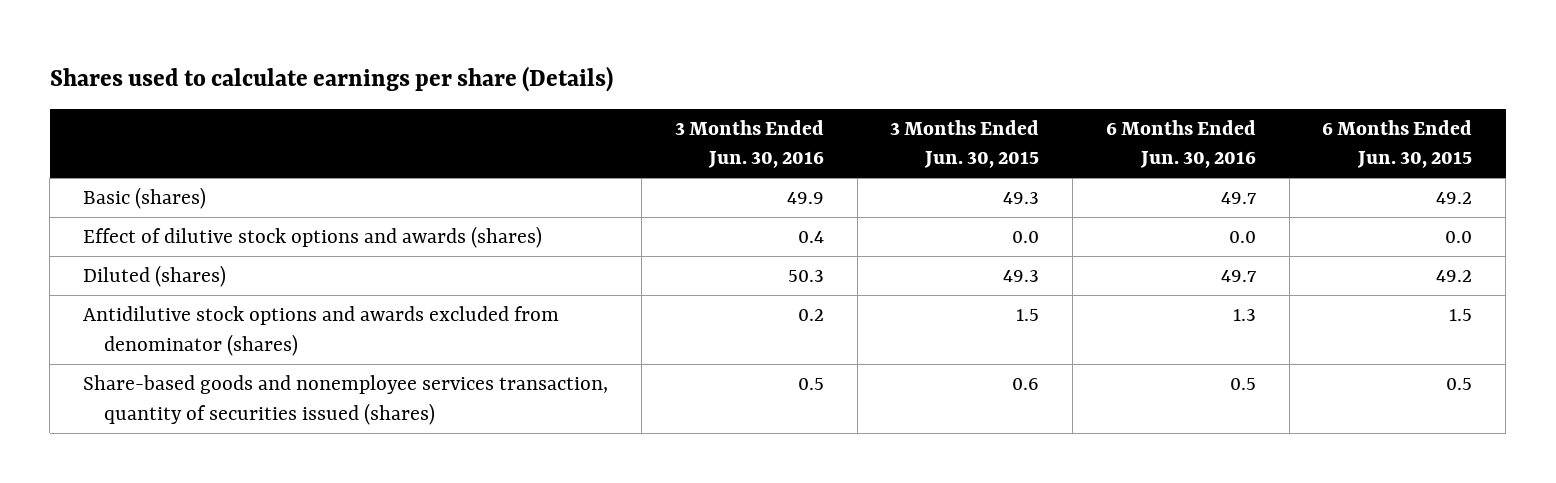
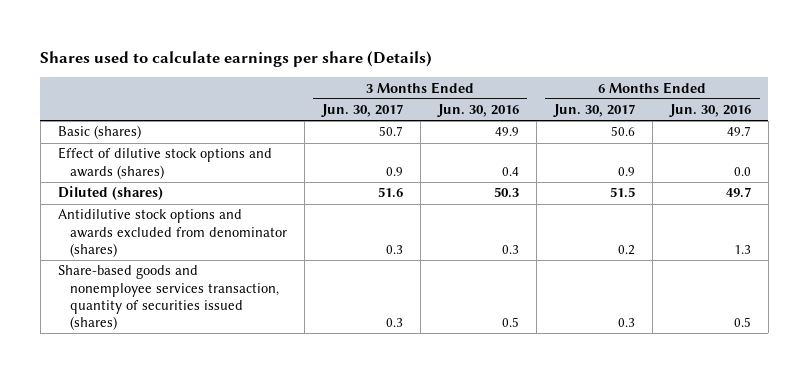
- | 3 Months Ended Jun. 30, 2016 | 3 Months Ended Jun. 30, 2015 | 6 Months Ended Jun. 30, 2016 | 6 Months Ended Jun. 30, 2015
+ | 3 Months Ended Jun. 30, 2017 | 3 Months Ended Jun. 30, 2016 | 6 Months Ended Jun. 30, 2017 | 6 Months Ended Jun. 30, 2016
- Antidilutive stock options and awards excluded from denominator (shares) | 0.2 | 1.5 | 1.3 | 1.5
+ Antidilutive stock options and awards excluded from denominator (shares) | 0.3 | 0.3 | 0.2 | 1.3

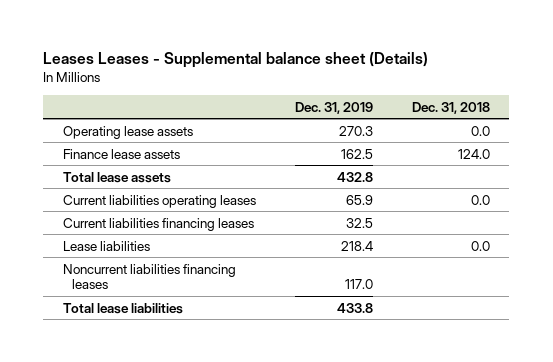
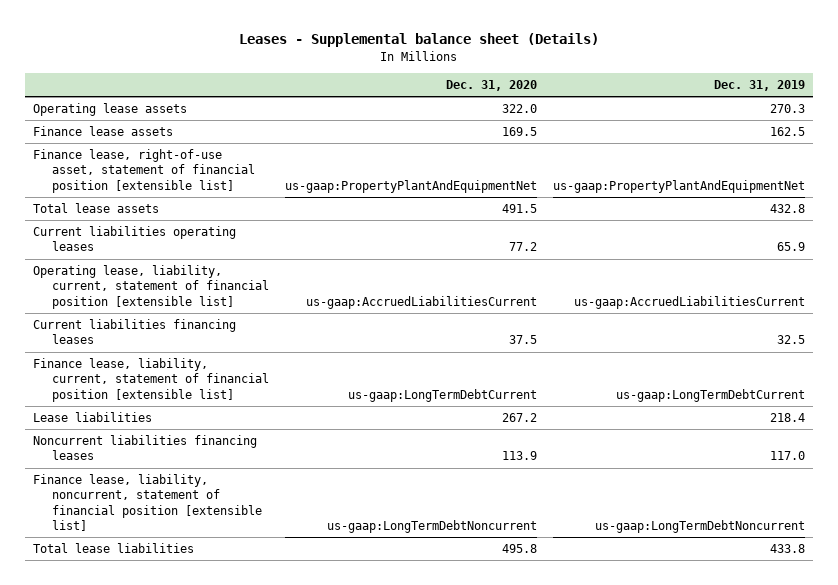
- Leases Leases - Supplemental balance sheet (Details)
+ Leases - Supplemental balance sheet (Details)
- | Dec. 31, 2019 | Dec. 31, 2018
+ | Dec. 31, 2020 | Dec. 31, 2019
+ Finance lease, right-of-use asset, statement of financial position [extensible list] | us-gaap:PropertyPlantAndEquipmentNet | us-gaap:PropertyPlantAndEquipmentNet
+ Operating lease, liability, current, statement of financial position [extensible list] | us-gaap:AccruedLiabilitiesCurrent | us-gaap:AccruedLiabilitiesCurrent
+ Finance lease, liability, current, statement of financial position [extensible list] | us-gaap:LongTermDebtCurrent | us-gaap:LongTermDebtCurrent
+ Finance lease, liability, noncurrent, statement of financial position [extensible list] | us-gaap:LongTermDebtNoncurrent | us-gaap:LongTermDebtNoncurrent

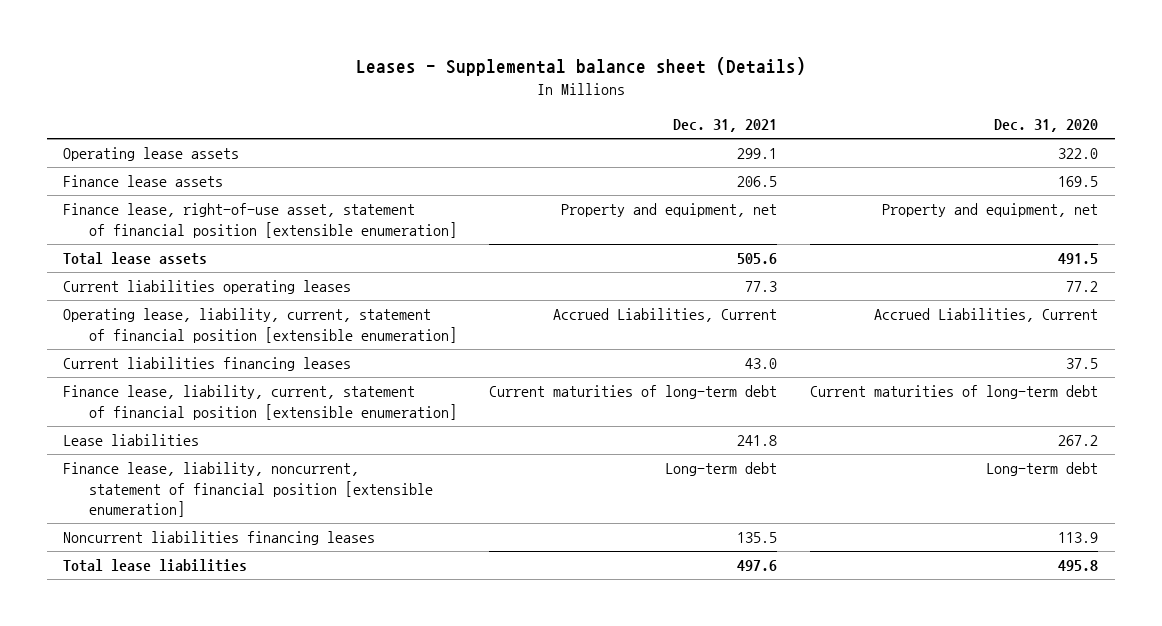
- | Dec. 31, 2020 | Dec. 31, 2019
+ | Dec. 31, 2021 | Dec. 31, 2020
- Finance lease, right-of-use asset, statement of financial position [extensible list] | us-gaap:PropertyPlantAndEquipmentNet | us-gaap:PropertyPlantAndEquipmentNet
+ Finance lease, right-of-use asset, statement of financial position [extensible enumeration] | Property and equipment, net | Property and equipment, net
- Operating lease, liability, current, statement of financial position [extensible list] | us-gaap:AccruedLiabilitiesCurrent | us-gaap:AccruedLiabilitiesCurrent
+ Operating lease, liability, current, statement of financial position [extensible enumeration] | Accrued Liabilities, Current | Accrued Liabilities, Current
- Finance lease, liability, current, statement of financial position [extensible list] | us-gaap:LongTermDebtCurrent | us-gaap:LongTermDebtCurrent
+ Finance lease, liability, current, statement of financial position [extensible enumeration] | Current maturities of long-term debt | Current maturities of long-term debt
+ Finance lease, liability, noncurrent, statement of financial position [extensible enumeration] | Long-term debt | Long-term debt
- Finance lease, liability, noncurrent, statement of financial position [extensible list] | us-gaap:LongTermDebtNoncurrent | us-gaap:LongTermDebtNoncurrent

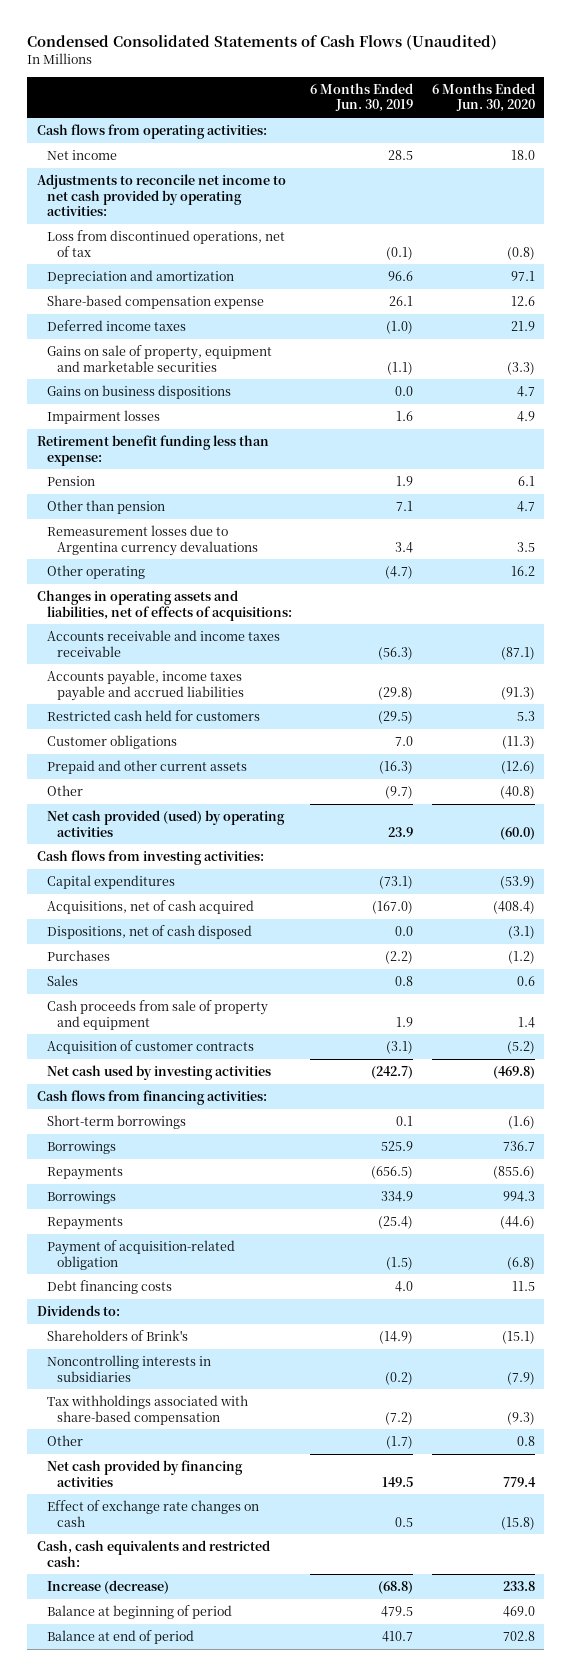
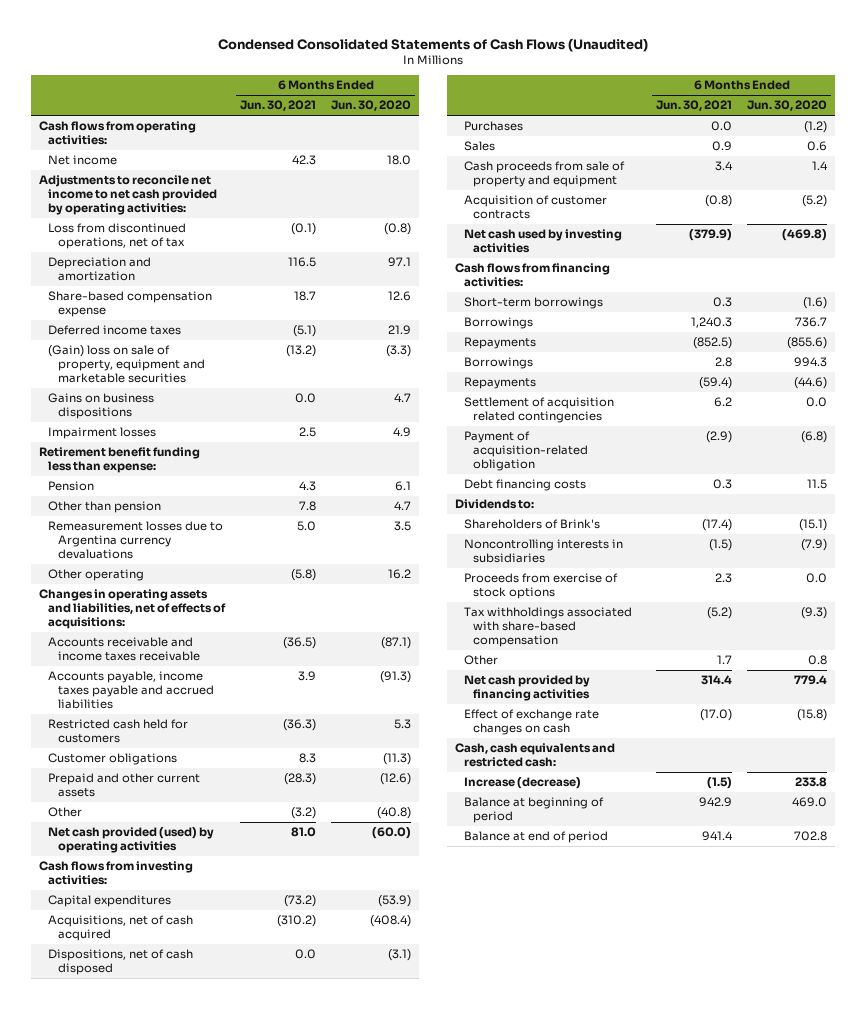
- | 6 Months Ended Jun. 30, 2019 | 6 Months Ended Jun. 30, 2020
+ | 6 Months Ended Jun. 30, 2021 | 6 Months Ended Jun. 30, 2020
- Gains on sale of property, equipment and marketable securities | (1.1) | (3.3)
+ (Gain) loss on sale of property, equipment and marketable securities | (13.2) | (3.3)
+ Settlement of acquisition related contingencies | 6.2 | 0.0
+ Proceeds from exercise of stock options | 2.3 | 0.0

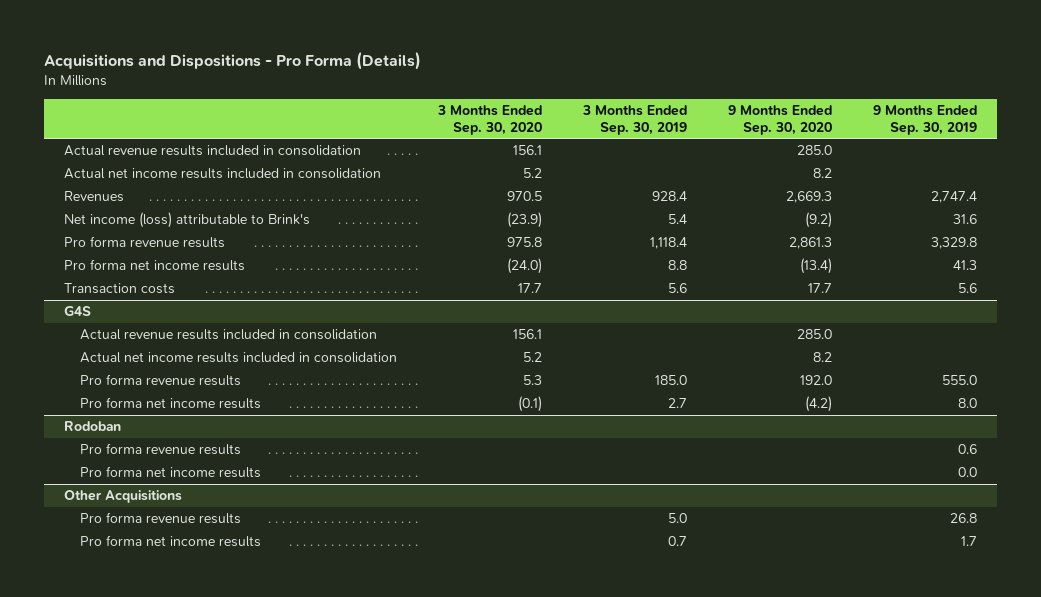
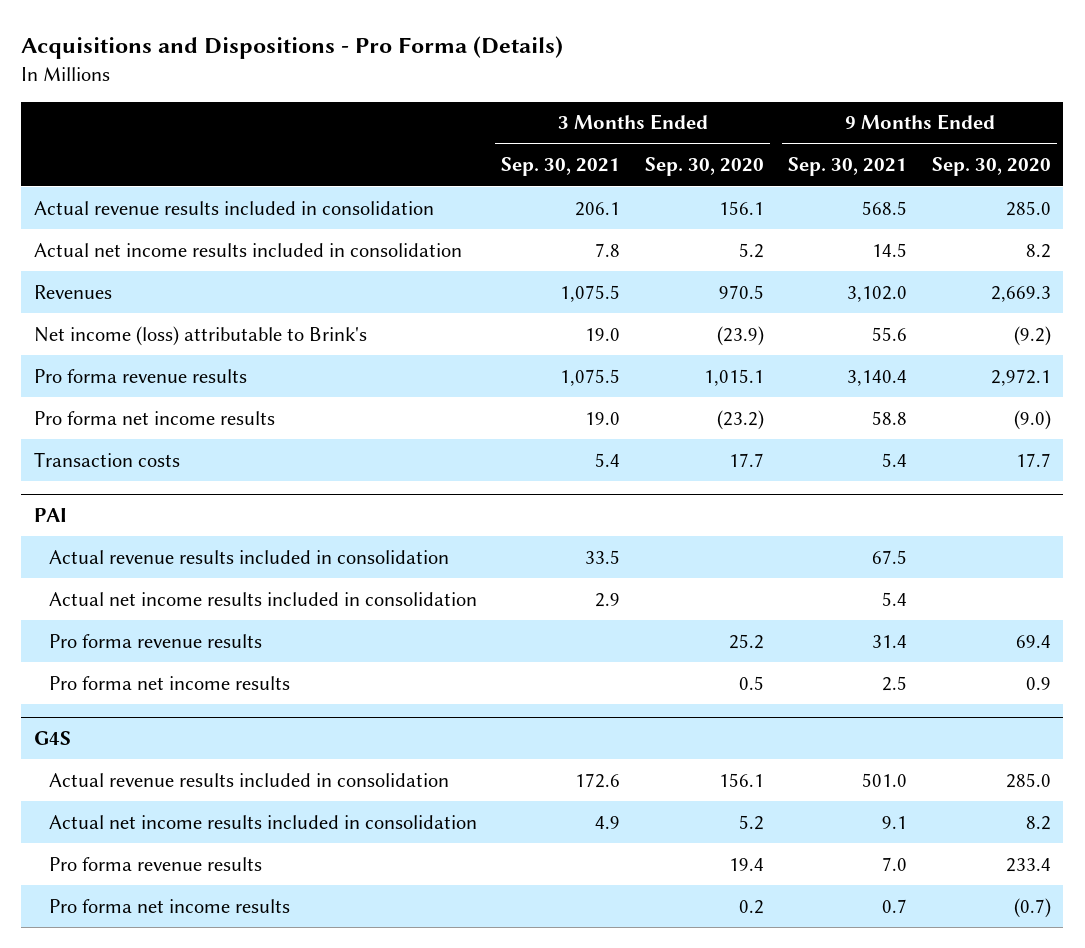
- | 3 Months Ended Sep. 30, 2020 | 3 Months Ended Sep. 30, 2019 | 9 Months Ended Sep. 30, 2020 | 9 Months Ended Sep. 30, 2019
+ | 3 Months Ended Sep. 30, 2021 | 3 Months Ended Sep. 30, 2020 | 9 Months Ended Sep. 30, 2021 | 9 Months Ended Sep. 30, 2020
- Pro forma revenue results | 975.8 | 1,118.4 | 2,861.3 | 3,329.8
- Pro forma net income results | (24.0) | 8.8 | (13.4) | 41.3
+ Pro forma revenue results | 1,075.5 | 1,015.1 | 3,140.4 | 2,972.1
+ Pro forma net income results | 19.0 | (23.2) | 58.8 | (9.0)
+ PAI
+ Actual revenue results included in consolidation | 33.5 | | 67.5 |
+ Actual net income results included in consolidation | 2.9 | | 5.4 |
+ Pro forma revenue results | | 25.2 | 31.4 | 69.4
+ Pro forma net income results | | 0.5 | 2.5 | 0.9
@ G4S
- Pro forma revenue results | 5.3 | 185.0 | 192.0 | 555.0
- Pro forma net income results | (0.1) | 2.7 | (4.2) | 8.0
- Rodoban
- Pro forma revenue results | | | | 0.6
- Pro forma net income results | | | | 0.0
- Other Acquisitions
- Pro forma revenue results | | 5.0 | | 26.8
- Pro forma net income results | | 0.7 | | 1.7
@ G4S
+ Pro forma revenue results | | 19.4 | 7.0 | 233.4
+ Pro forma net income results | | 0.2 | 0.7 | (0.7)

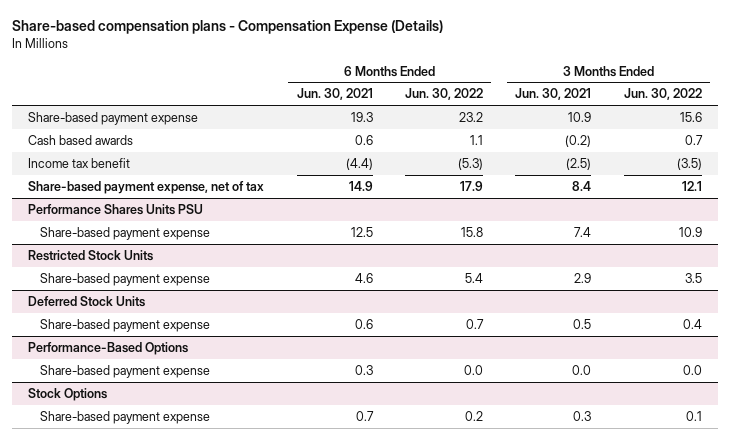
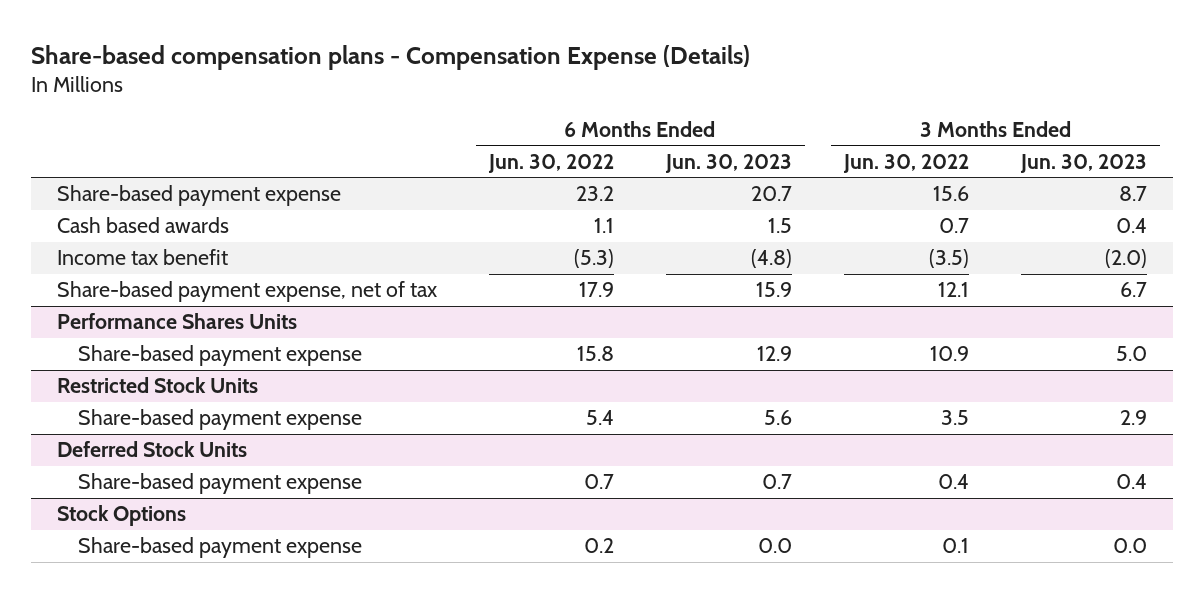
- | 6 Months Ended Jun. 30, 2021 | 6 Months Ended Jun. 30, 2022 | 3 Months Ended Jun. 30, 2021 | 3 Months Ended Jun. 30, 2022
+ | 6 Months Ended Jun. 30, 2022 | 6 Months Ended Jun. 30, 2023 | 3 Months Ended Jun. 30, 2022 | 3 Months Ended Jun. 30, 2023
- Performance Shares Units PSU
+ Performance Shares Units
- Performance-Based Options
- Share-based payment expense | 0.3 | 0.0 | 0.0 | 0.0

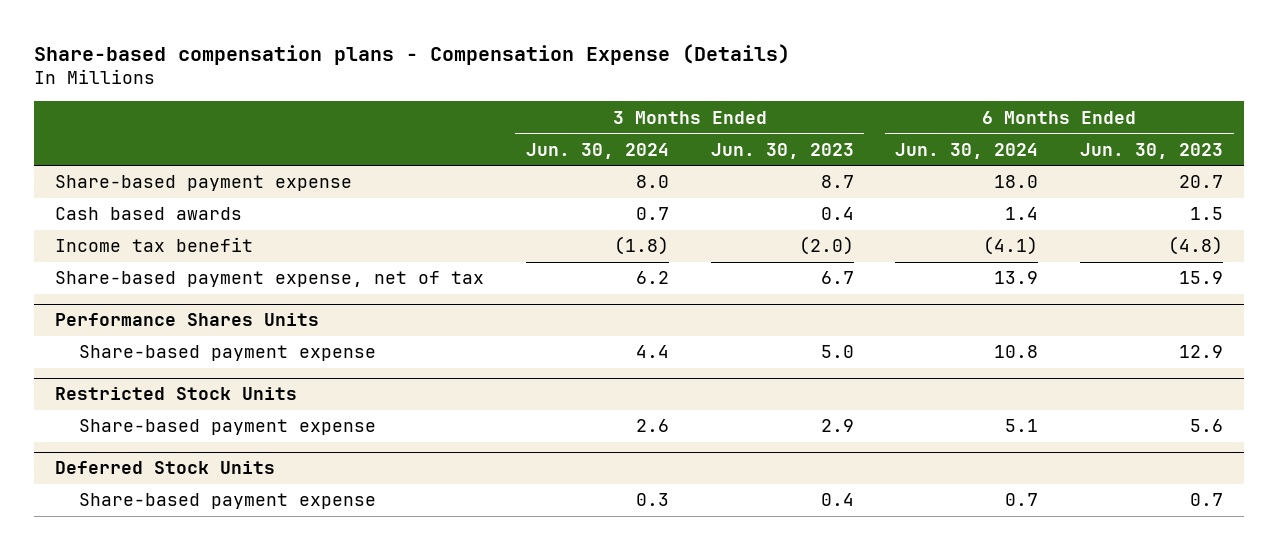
- | 6 Months Ended Jun. 30, 2022 | 6 Months Ended Jun. 30, 2023 | 3 Months Ended Jun. 30, 2022 | 3 Months Ended Jun. 30, 2023
+ | 3 Months Ended Jun. 30, 2024 | 3 Months Ended Jun. 30, 2023 | 6 Months Ended Jun. 30, 2024 | 6 Months Ended Jun. 30, 2023
- Stock Options
- Share-based payment expense | 0.2 | 0.0 | 0.1 | 0.0

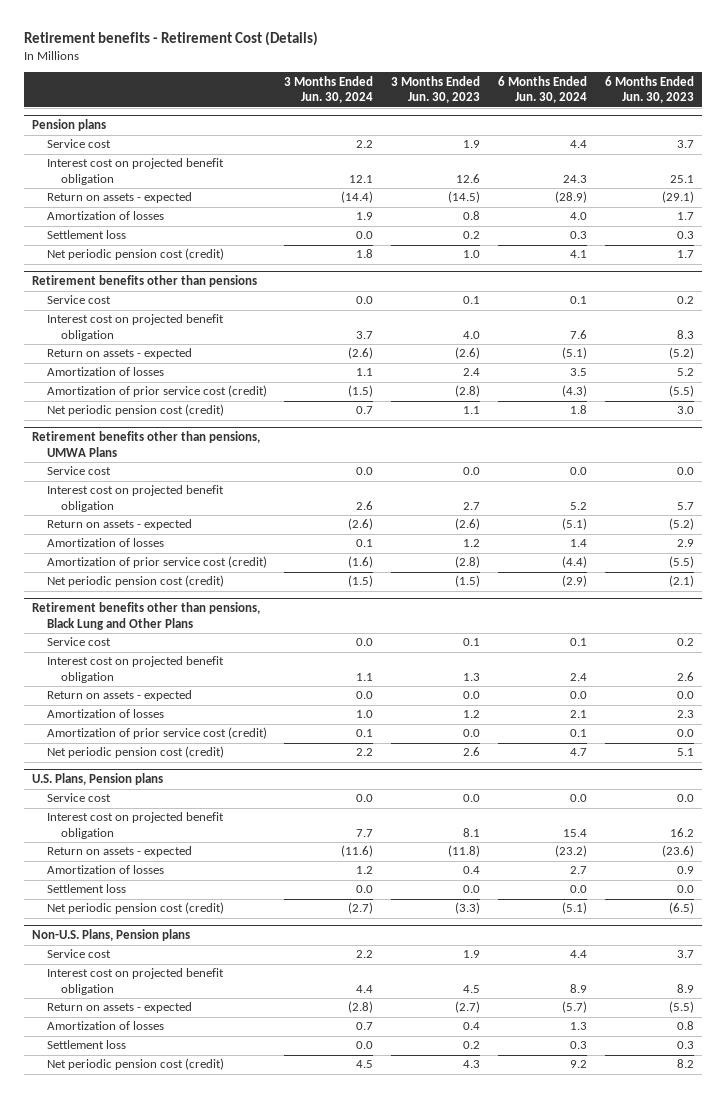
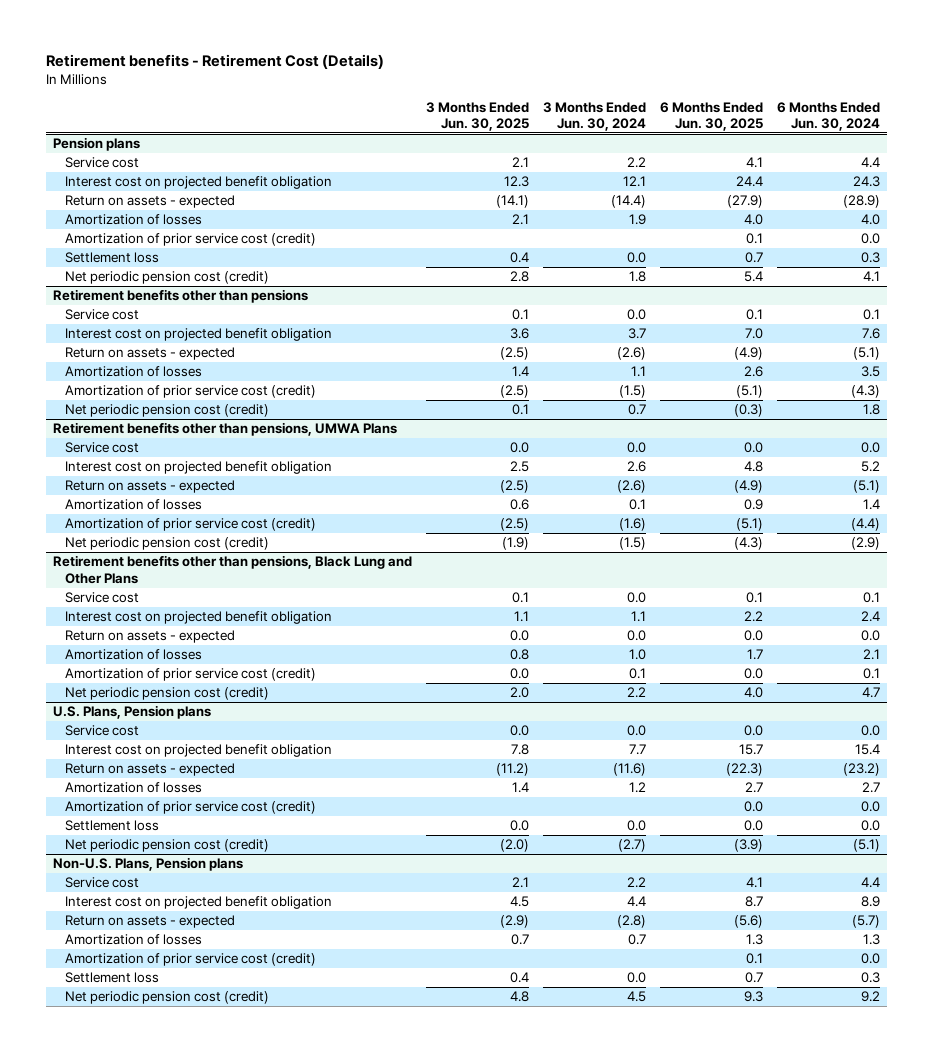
- | 3 Months Ended Jun. 30, 2024 | 3 Months Ended Jun. 30, 2023 | 6 Months Ended Jun. 30, 2024 | 6 Months Ended Jun. 30, 2023
+ | 3 Months Ended Jun. 30, 2025 | 3 Months Ended Jun. 30, 2024 | 6 Months Ended Jun. 30, 2025 | 6 Months Ended Jun. 30, 2024
@ Pension plans
+ Amortization of prior service cost (credit) | | | 0.1 | 0.0
@ U.S. Plans, Pension plans
+ Amortization of prior service cost (credit) | | | 0.0 | 0.0
@ Non-U.S. Plans, Pension plans
+ Amortization of prior service cost (credit) | | | 0.1 | 0.0

